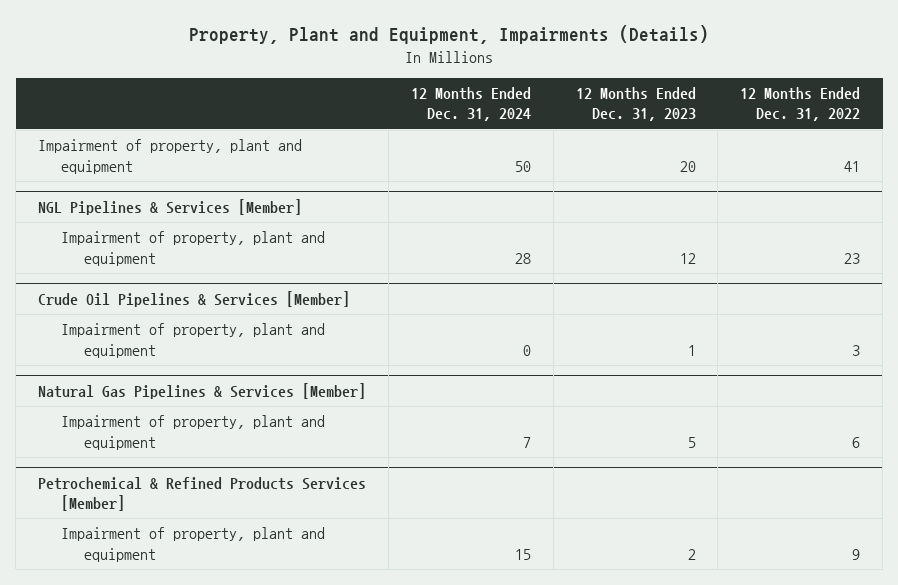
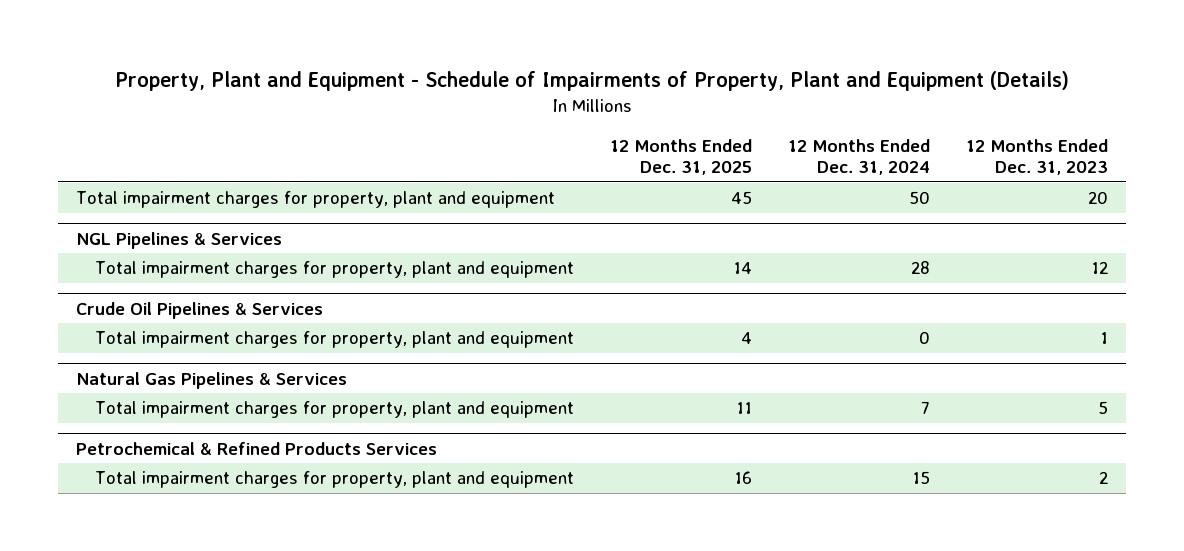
- Property, Plant and Equipment, Impairments (Details)
+ Property, Plant and Equipment - Schedule of Impairments of Property, Plant and Equipment (Details)
- | 12 Months Ended Dec. 31, 2024 | 12 Months Ended Dec. 31, 2023 | 12 Months Ended Dec. 31, 2022
+ | 12 Months Ended Dec. 31, 2025 | 12 Months Ended Dec. 31, 2024 | 12 Months Ended Dec. 31, 2023
- Impairment of property, plant and equipment | 50 | 20 | 41
- NGL Pipelines & Services [Member]
- Impairment of property, plant and equipment | 28 | 12 | 23
- Crude Oil Pipelines & Services [Member]
- Impairment of property, plant and equipment | 0 | 1 | 3
- Natural Gas Pipelines & Services [Member]
- Impairment of property, plant and equipment | 7 | 5 | 6
- Petrochemical & Refined Products Services [Member]
- Impairment of property, plant and equipment | 15 | 2 | 9
+ Total impairment charges for property, plant and equipment | 45 | 50 | 20
+ NGL Pipelines & Services
+ Total impairment charges for property, plant and equipment | 14 | 28 | 12
+ Crude Oil Pipelines & Services
+ Total impairment charges for property, plant and equipment | 4 | 0 | 1
+ Natural Gas Pipelines & Services
+ Total impairment charges for property, plant and equipment | 11 | 7 | 5
+ Petrochemical & Refined Products Services
+ Total impairment charges for property, plant and equipment | 16 | 15 | 2

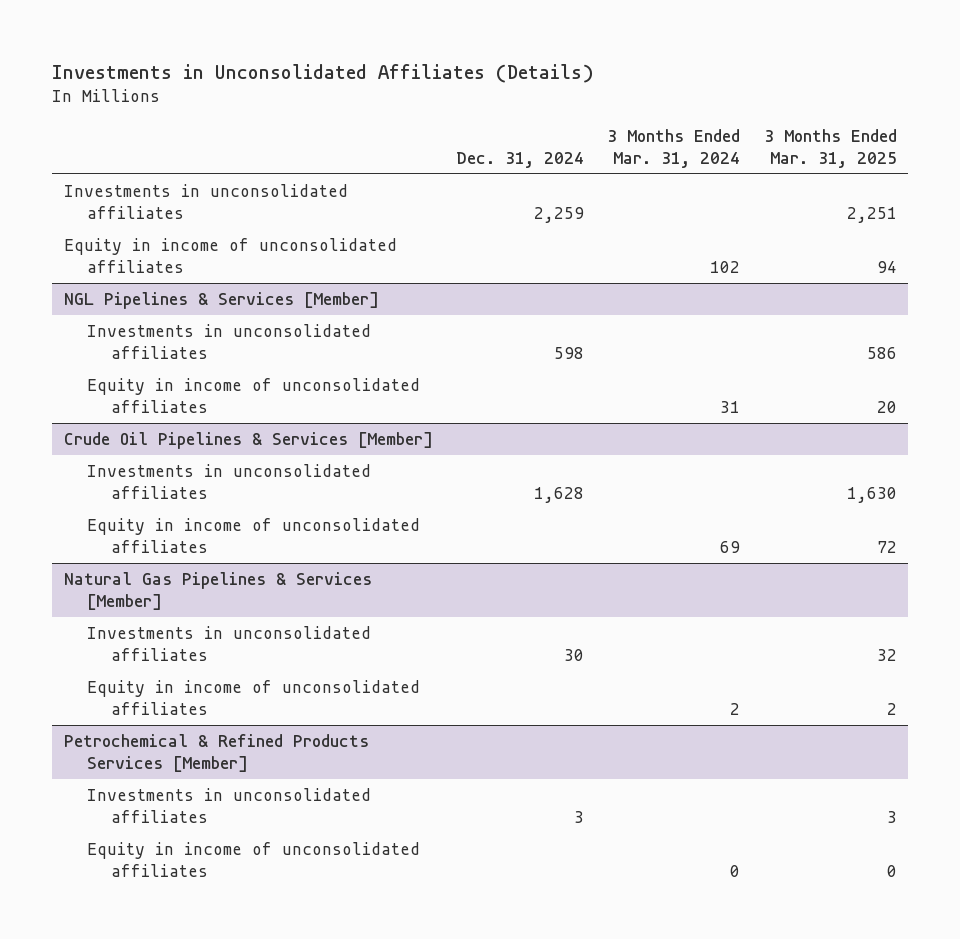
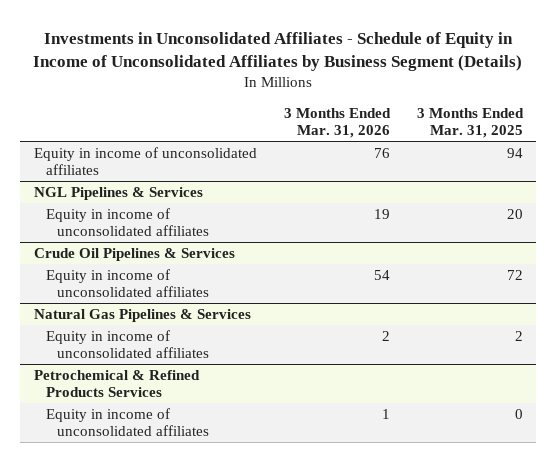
- Investments in Unconsolidated Affiliates (Details)
+ Investments in Unconsolidated Affiliates - Schedule of Equity in Income of Unconsolidated Affiliates by Business Segment (Details)
- | Dec. 31, 2024 | 3 Months Ended Mar. 31, 2024 | 3 Months Ended Mar. 31, 2025
+ | 3 Months Ended Mar. 31, 2026 | 3 Months Ended Mar. 31, 2025
- Investments in unconsolidated affiliates | 2,259 | | 2,251
- NGL Pipelines & Services [Member]
- Investments in unconsolidated affiliates | 598 | | 586
+ NGL Pipelines & Services
- Crude Oil Pipelines & Services [Member]
- Investments in unconsolidated affiliates | 1,628 | | 1,630
+ Crude Oil Pipelines & Services
- Natural Gas Pipelines & Services [Member]
- Investments in unconsolidated affiliates | 30 | | 32
+ Natural Gas Pipelines & Services
- Petrochemical & Refined Products Services [Member]
- Investments in unconsolidated affiliates | 3 | | 3
+ Petrochemical & Refined Products Services

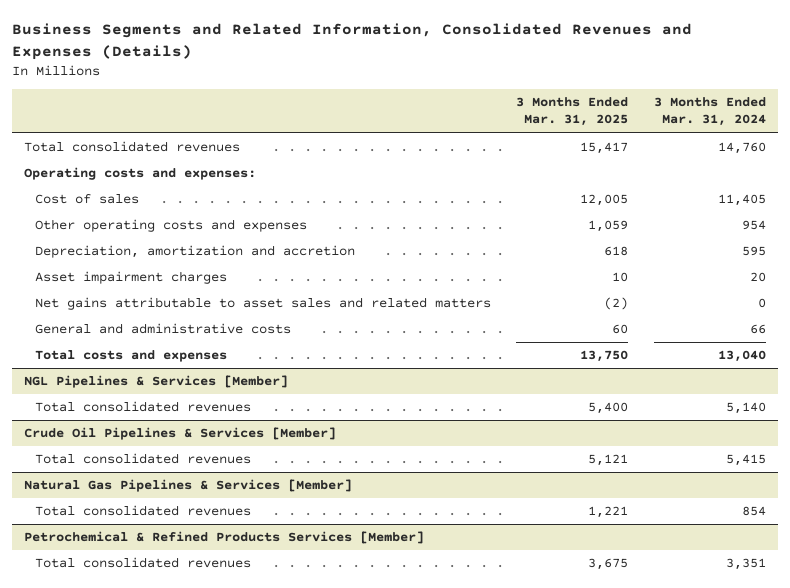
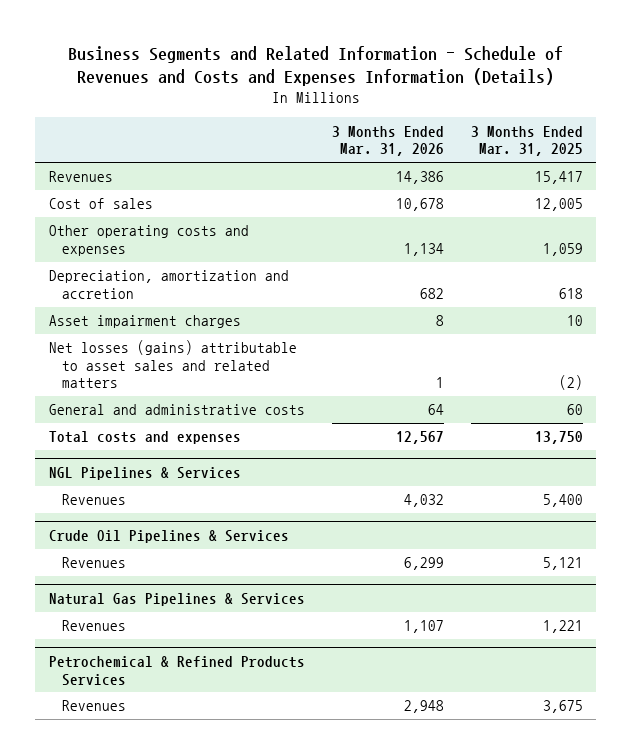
- Business Segments and Related Information, Consolidated Revenues and Expenses (Details)
+ Business Segments and Related Information - Schedule of Revenues and Costs and Expenses Information (Details)
- | 3 Months Ended Mar. 31, 2025 | 3 Months Ended Mar. 31, 2024
+ | 3 Months Ended Mar. 31, 2026 | 3 Months Ended Mar. 31, 2025
- Total consolidated revenues | 15,417 | 14,760
- Operating costs and expenses:
+ Revenues | 14,386 | 15,417
- Net gains attributable to asset sales and related matters | (2) | 0
+ Net losses (gains) attributable to asset sales and related matters | 1 | (2)
- NGL Pipelines & Services [Member]
- Total consolidated revenues | 5,400 | 5,140
- Crude Oil Pipelines & Services [Member]
- Total consolidated revenues | 5,121 | 5,415
- Natural Gas Pipelines & Services [Member]
- Total consolidated revenues | 1,221 | 854
- Petrochemical & Refined Products Services [Member]
- Total consolidated revenues | 3,675 | 3,351
+ NGL Pipelines & Services
+ Revenues | 4,032 | 5,400
+ Crude Oil Pipelines & Services
+ Revenues | 6,299 | 5,121
+ Natural Gas Pipelines & Services
+ Revenues | 1,107 | 1,221
+ Petrochemical & Refined Products Services
+ Revenues | 2,948 | 3,675

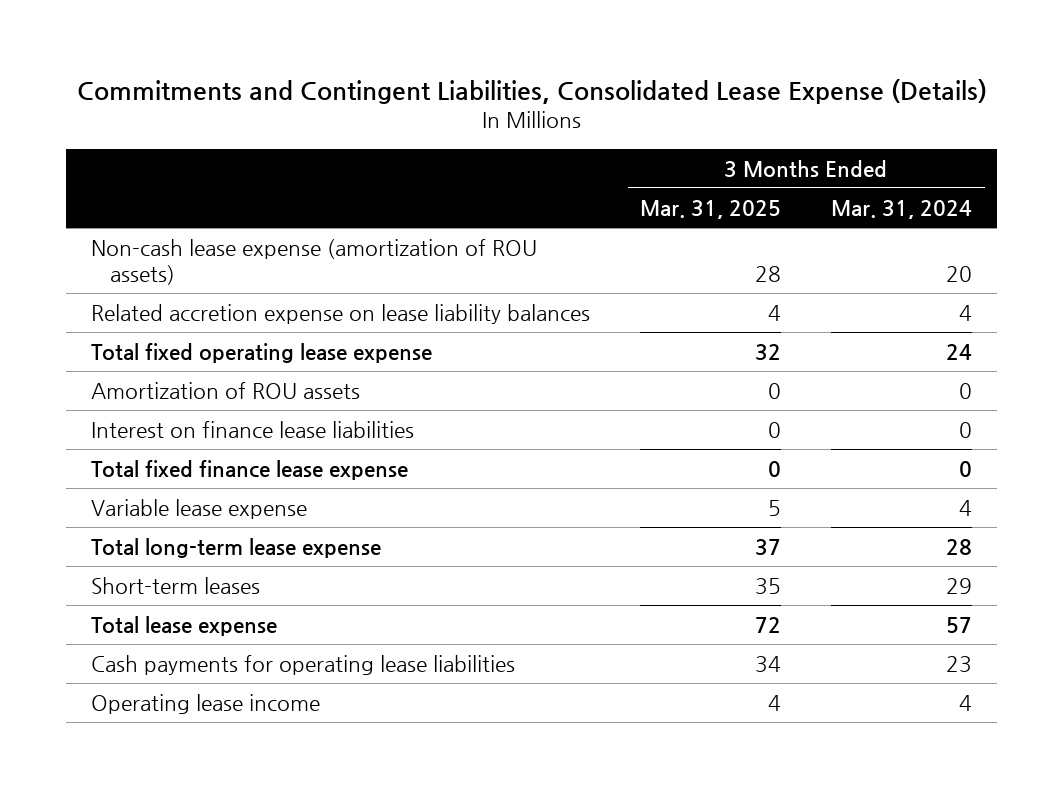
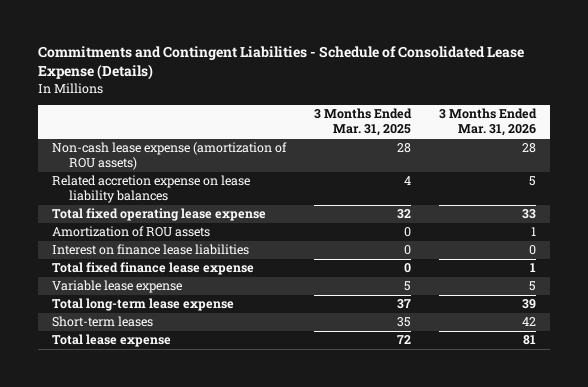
- Commitments and Contingent Liabilities, Consolidated Lease Expense (Details)
+ Commitments and Contingent Liabilities - Schedule of Consolidated Lease Expense (Details)
- | 3 Months Ended Mar. 31, 2025 | 3 Months Ended Mar. 31, 2024
+ | 3 Months Ended Mar. 31, 2025 | 3 Months Ended Mar. 31, 2026
- Cash payments for operating lease liabilities | 34 | 23
- Operating lease income | 4 | 4

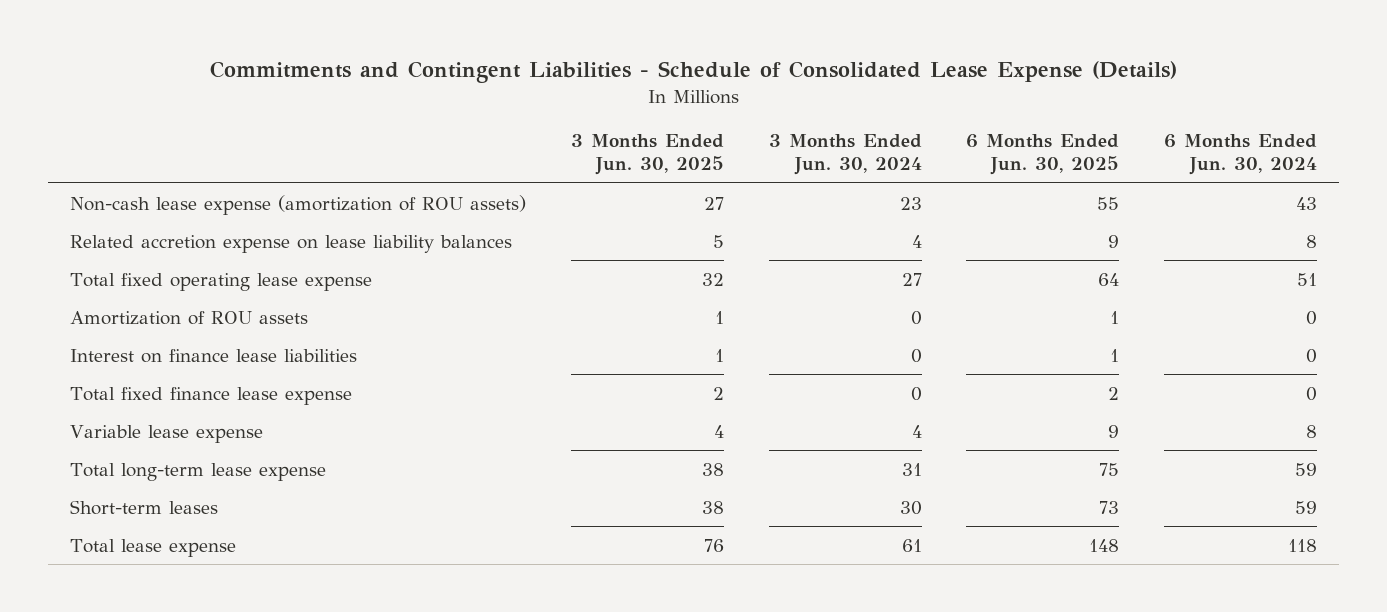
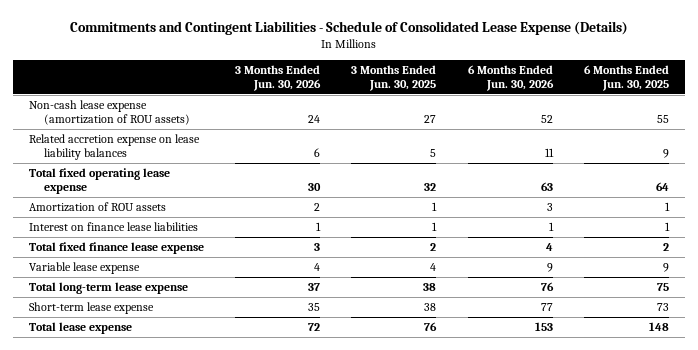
- | 3 Months Ended Jun. 30, 2025 | 3 Months Ended Jun. 30, 2024 | 6 Months Ended Jun. 30, 2025 | 6 Months Ended Jun. 30, 2024
+ | 3 Months Ended Jun. 30, 2026 | 3 Months Ended Jun. 30, 2025 | 6 Months Ended Jun. 30, 2026 | 6 Months Ended Jun. 30, 2025
- Short-term leases | 38 | 30 | 73 | 59
+ Short-term lease expense | 35 | 38 | 77 | 73

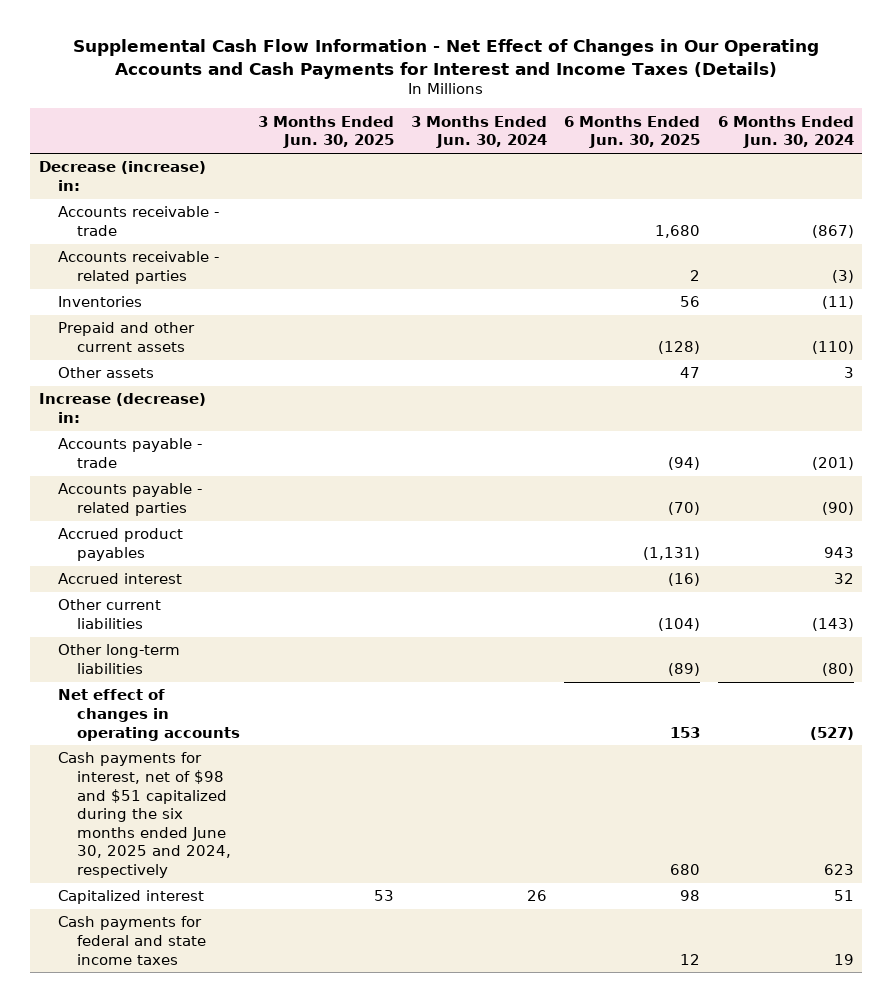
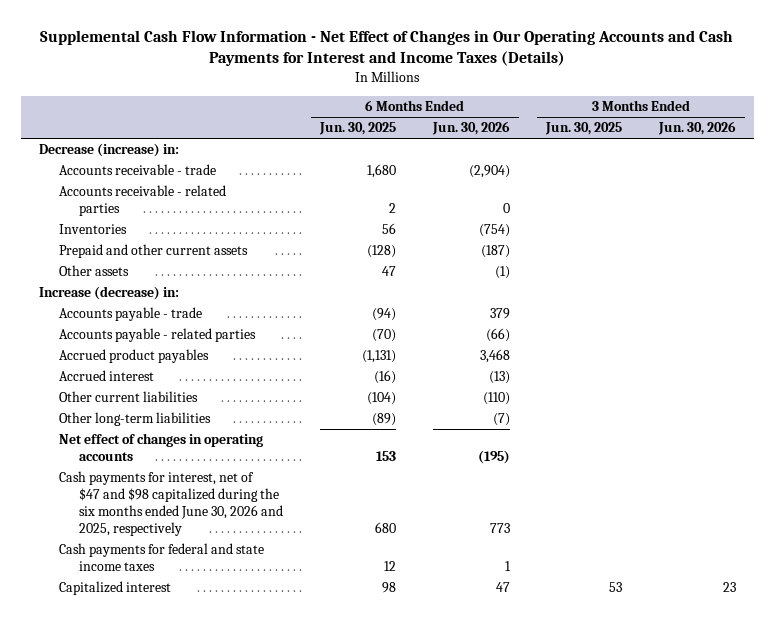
- | 3 Months Ended Jun. 30, 2025 | 3 Months Ended Jun. 30, 2024 | 6 Months Ended Jun. 30, 2025 | 6 Months Ended Jun. 30, 2024
+ | 6 Months Ended Jun. 30, 2025 | 6 Months Ended Jun. 30, 2026 | 3 Months Ended Jun. 30, 2025 | 3 Months Ended Jun. 30, 2026
- Cash payments for interest, net of $98 and $51 capitalized during the six months ended June 30, 2025 and 2024, respectively | | | 680 | 623
+ Cash payments for interest, net of $47 and $98 capitalized during the six months ended June 30, 2026 and 2025, respectively | 680 | 773 | |
moved down: Capitalized interest | 98 | 47 | 53 | 23

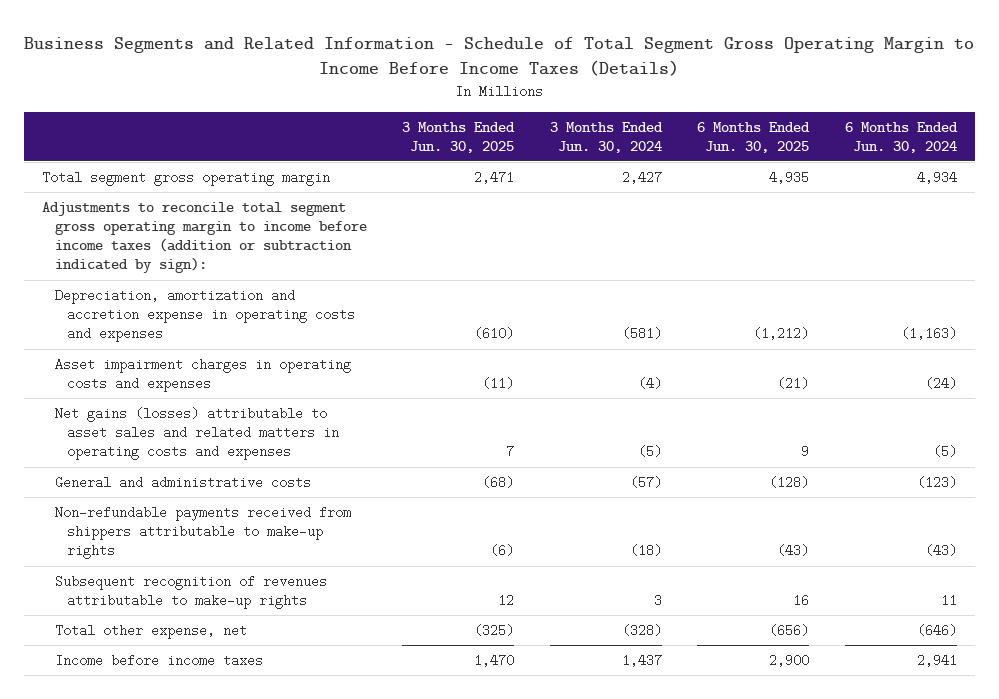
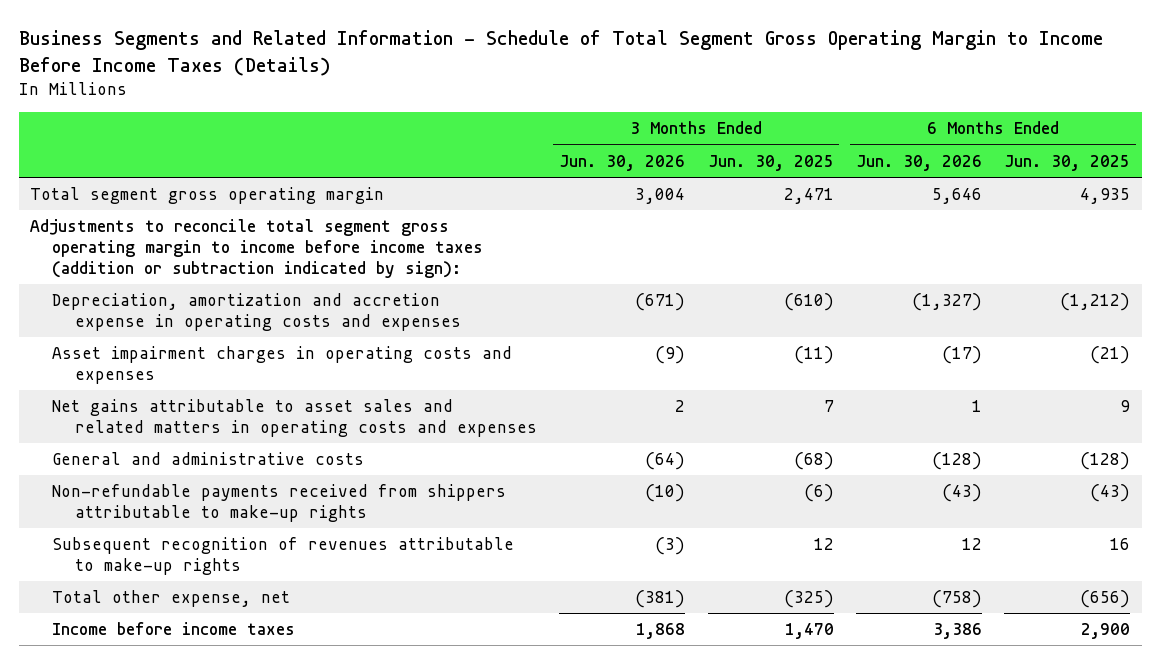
- | 3 Months Ended Jun. 30, 2025 | 3 Months Ended Jun. 30, 2024 | 6 Months Ended Jun. 30, 2025 | 6 Months Ended Jun. 30, 2024
+ | 3 Months Ended Jun. 30, 2026 | 3 Months Ended Jun. 30, 2025 | 6 Months Ended Jun. 30, 2026 | 6 Months Ended Jun. 30, 2025
- Net gains (losses) attributable to asset sales and related matters in operating costs and expenses | 7 | (5) | 9 | (5)
+ Net gains attributable to asset sales and related matters in operating costs and expenses | 2 | 7 | 1 | 9

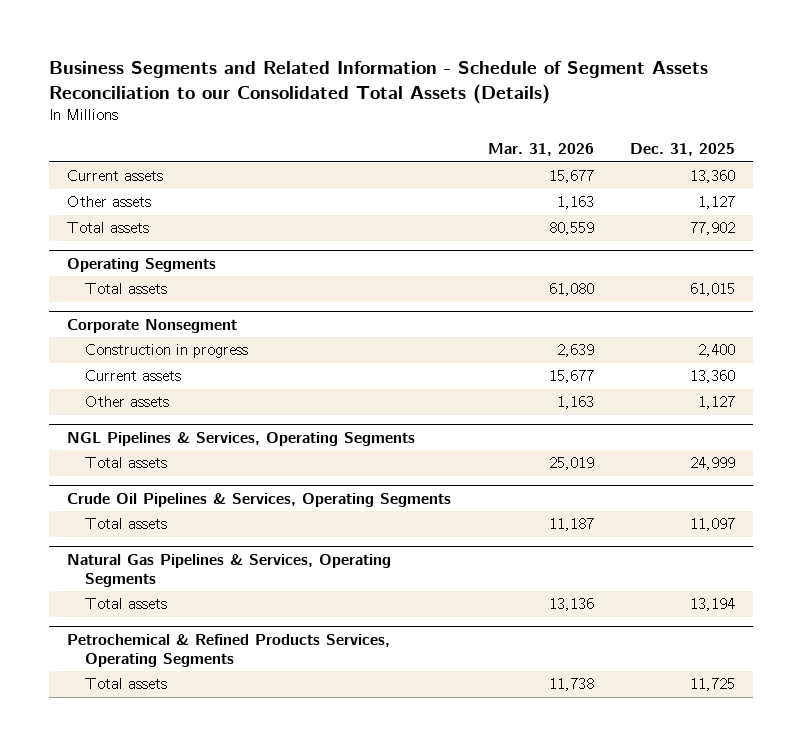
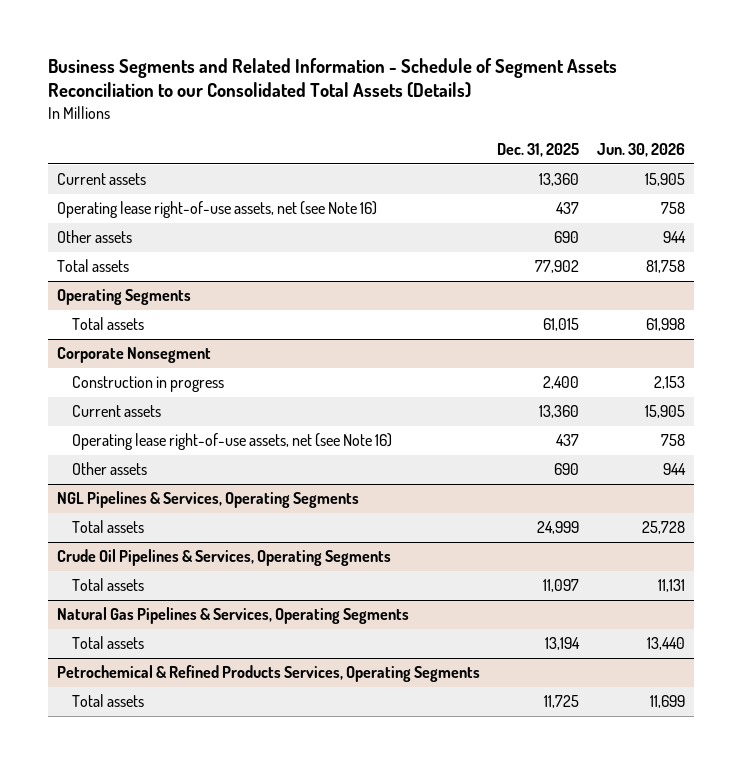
- | Mar. 31, 2026 | Dec. 31, 2025
+ | Dec. 31, 2025 | Jun. 30, 2026
- Other assets | 1,163 | 1,127
+ Operating lease right-of-use assets, net (see Note 16) | 437 | 758
+ Other assets | 690 | 944
@ Corporate Nonsegment
- Other assets | 1,163 | 1,127
+ Operating lease right-of-use assets, net (see Note 16) | 437 | 758
+ Other assets | 690 | 944

